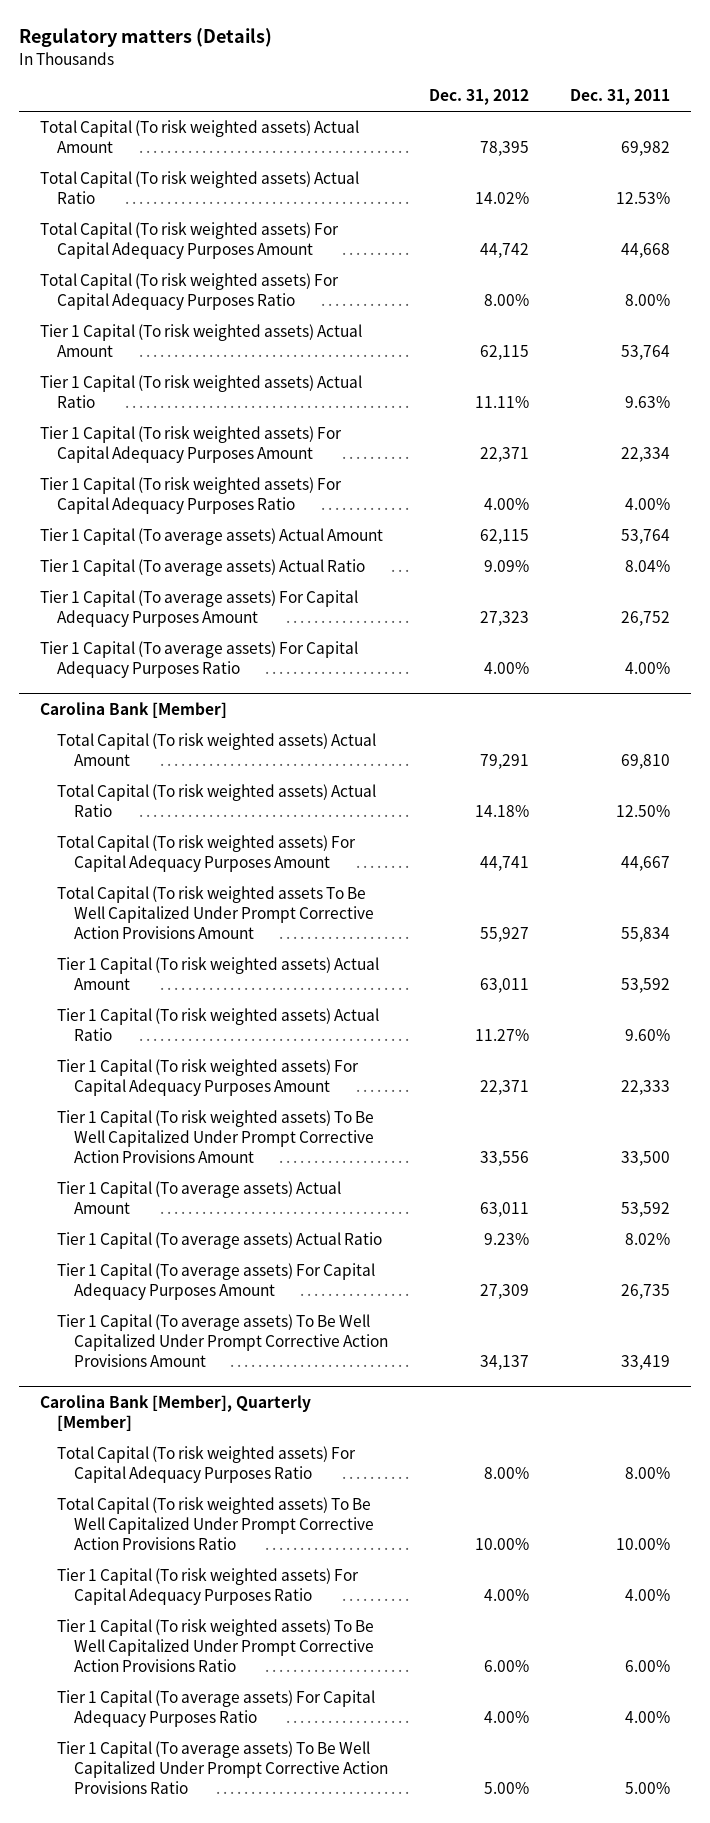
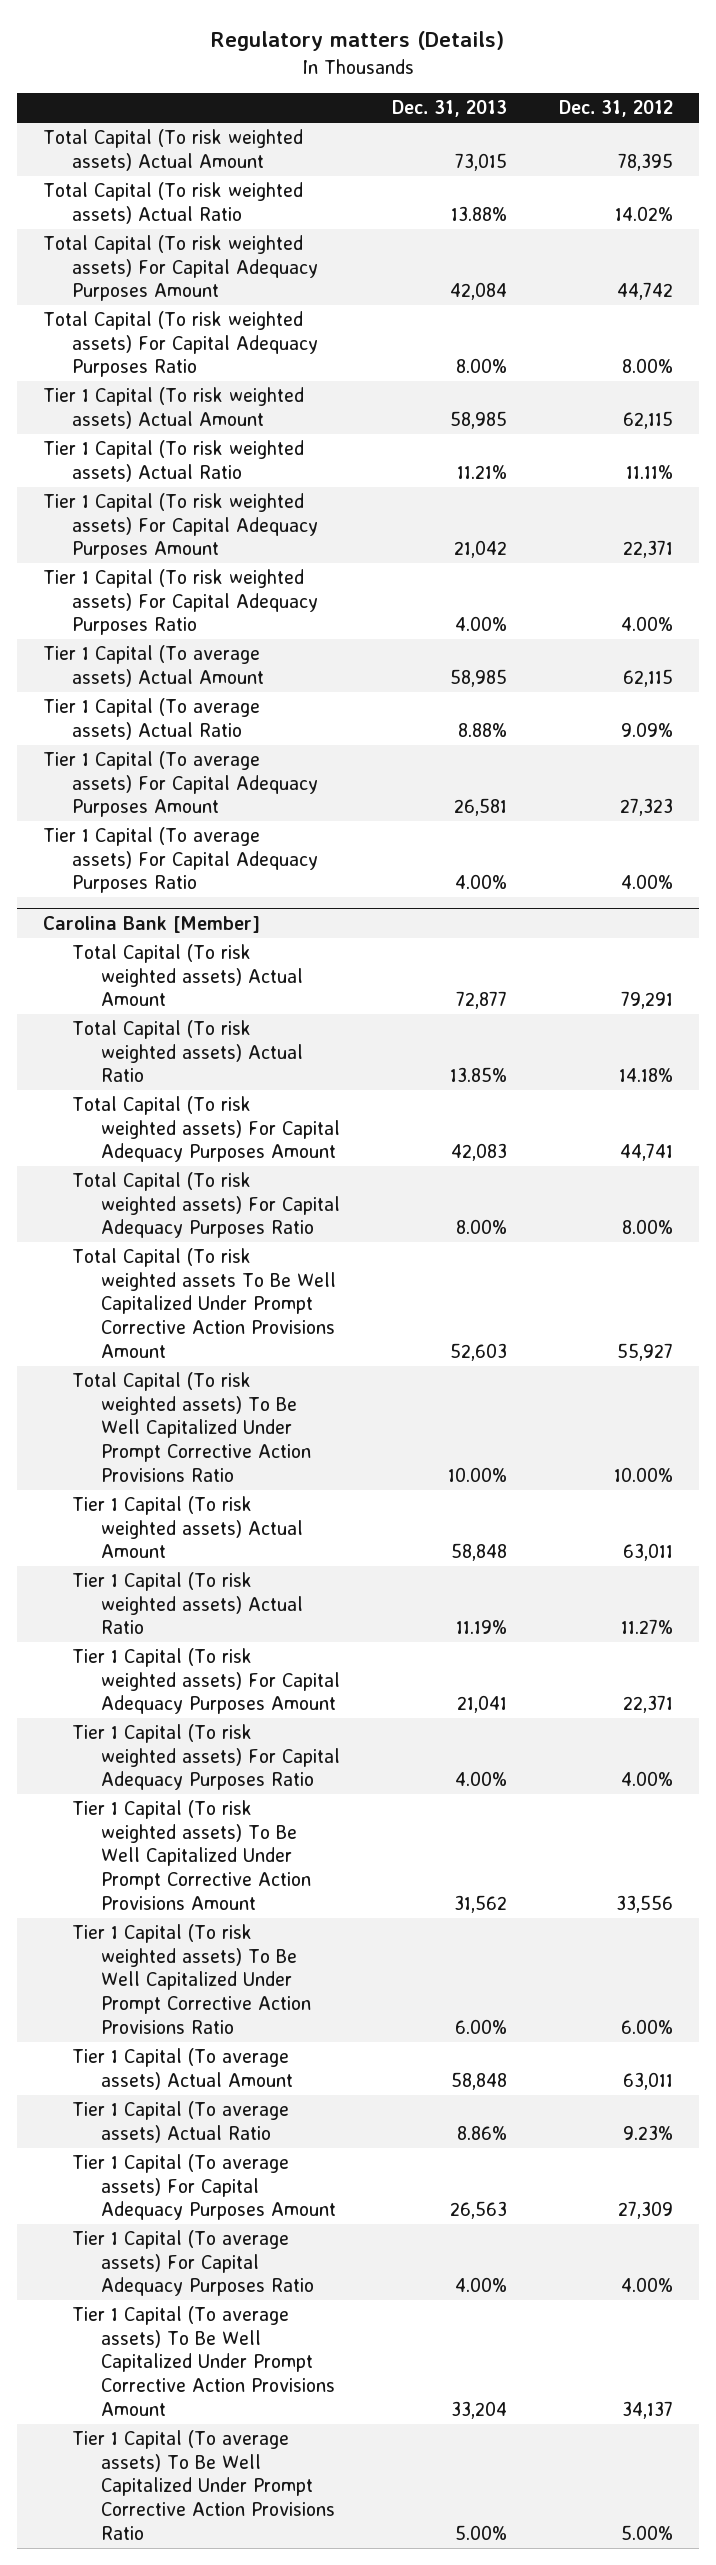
- | Dec. 31, 2012 | Dec. 31, 2011
+ | Dec. 31, 2013 | Dec. 31, 2012
@ Carolina Bank [Member]
+ Total Capital (To risk weighted assets) For Capital Adequacy Purposes Ratio | 8.00% | 8.00%
+ Total Capital (To risk weighted assets) To Be Well Capitalized Under Prompt Corrective Action Provisions Ratio | 10.00% | 10.00%
+ Tier 1 Capital (To risk weighted assets) For Capital Adequacy Purposes Ratio | 4.00% | 4.00%
+ Tier 1 Capital (To risk weighted assets) To Be Well Capitalized Under Prompt Corrective Action Provisions Ratio | 6.00% | 6.00%
- Carolina Bank [Member], Quarterly [Member]
- Total Capital (To risk weighted assets) For Capital Adequacy Purposes Ratio | 8.00% | 8.00%
- Total Capital (To risk weighted assets) To Be Well Capitalized Under Prompt Corrective Action Provisions Ratio | 10.00% | 10.00%
- Tier 1 Capital (To risk weighted assets) For Capital Adequacy Purposes Ratio | 4.00% | 4.00%
- Tier 1 Capital (To risk weighted assets) To Be Well Capitalized Under Prompt Corrective Action Provisions Ratio | 6.00% | 6.00%
@ Carolina Bank [Member]
moved down: Tier 1 Capital (To average assets) To Be Well Capitalized Under Prompt Corrective Action Provisions Amount | 33,204 | 34,137

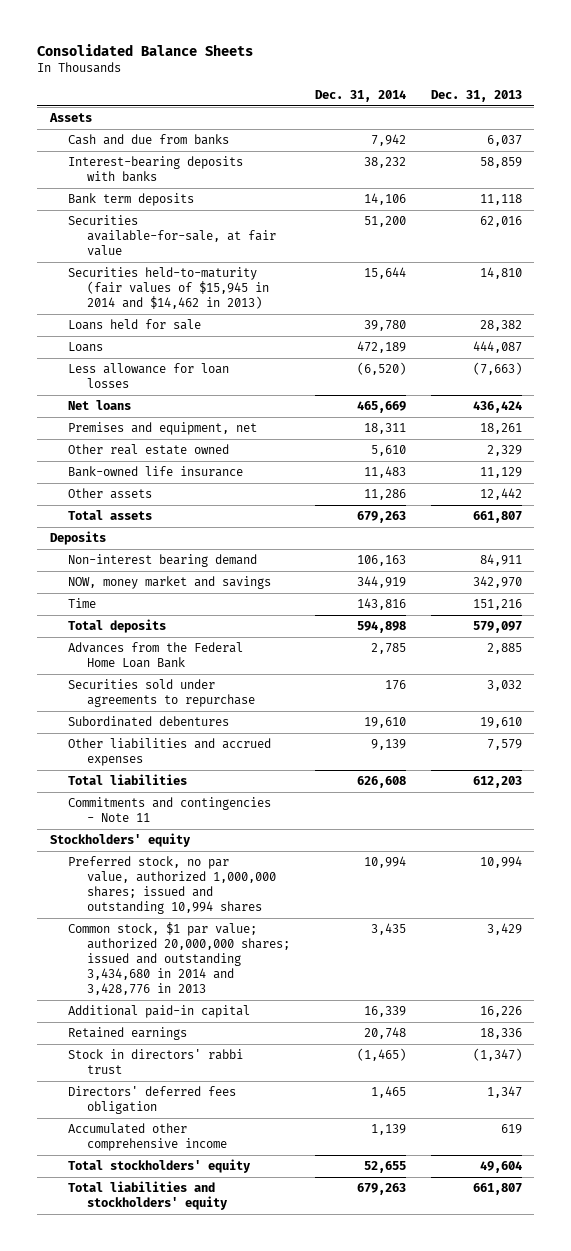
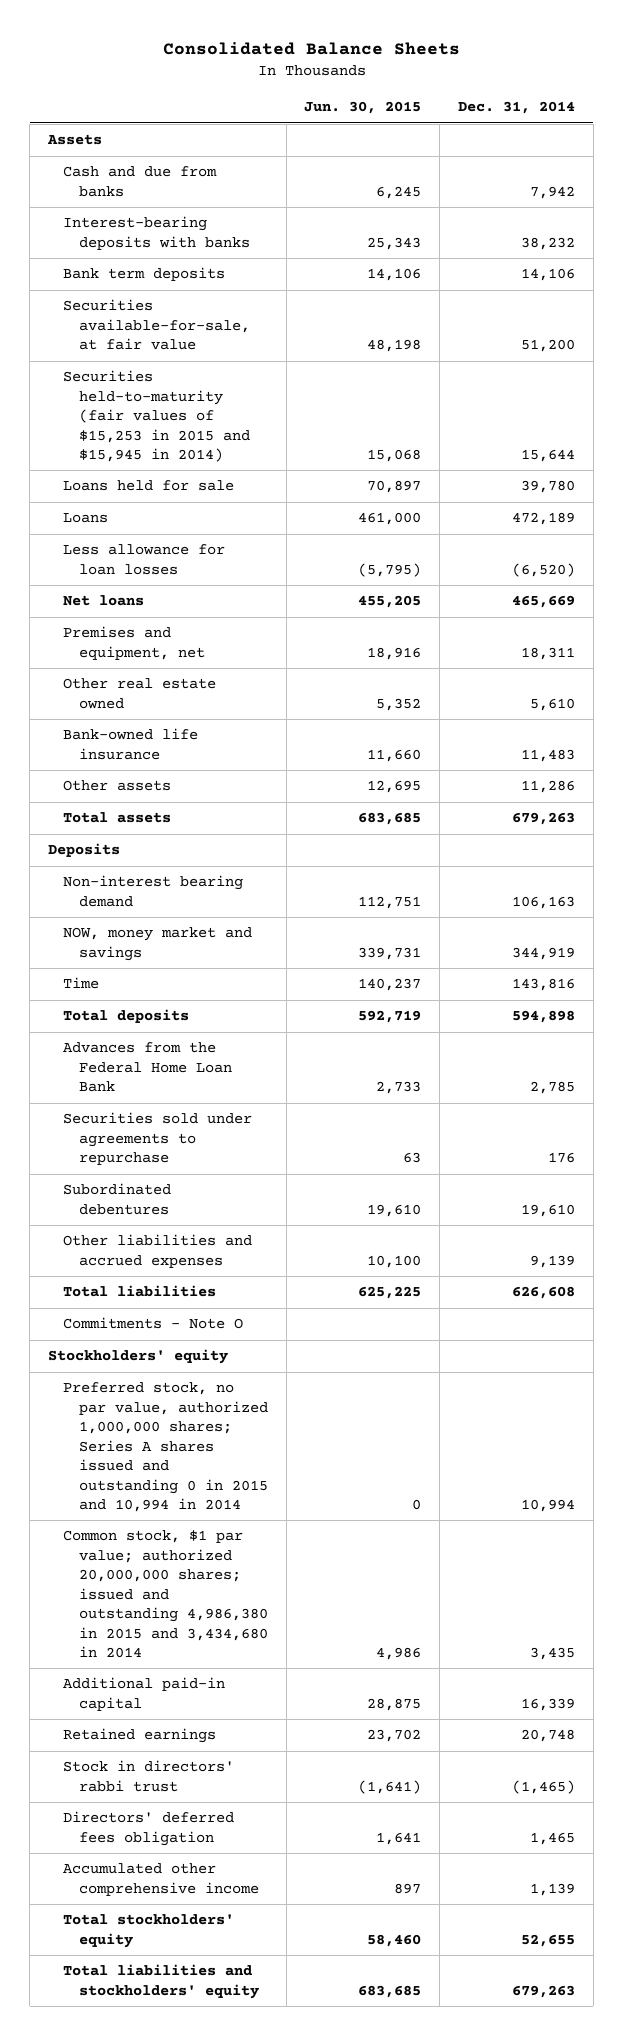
- | Dec. 31, 2014 | Dec. 31, 2013
+ | Jun. 30, 2015 | Dec. 31, 2014
- Securities held-to-maturity (fair values of $15,945 in 2014 and $14,462 in 2013) | 15,644 | 14,810
+ Securities held-to-maturity (fair values of $15,253 in 2015 and $15,945 in 2014) | 15,068 | 15,644
- Commitments and contingencies - Note 11
+ Commitments - Note O
- Preferred stock, no par value, authorized 1,000,000 shares; issued and outstanding 10,994 shares | 10,994 | 10,994
- Common stock, $1 par value; authorized 20,000,000 shares; issued and outstanding 3,434,680 in 2014 and 3,428,776 in 2013 | 3,435 | 3,429
+ Preferred stock, no par value, authorized 1,000,000 shares; Series A shares issued and outstanding 0 in 2015 and 10,994 in 2014 | 0 | 10,994
+ Common stock, $1 par value; authorized 20,000,000 shares; issued and outstanding 4,986,380 in 2015 and 3,434,680 in 2014 | 4,986 | 3,435

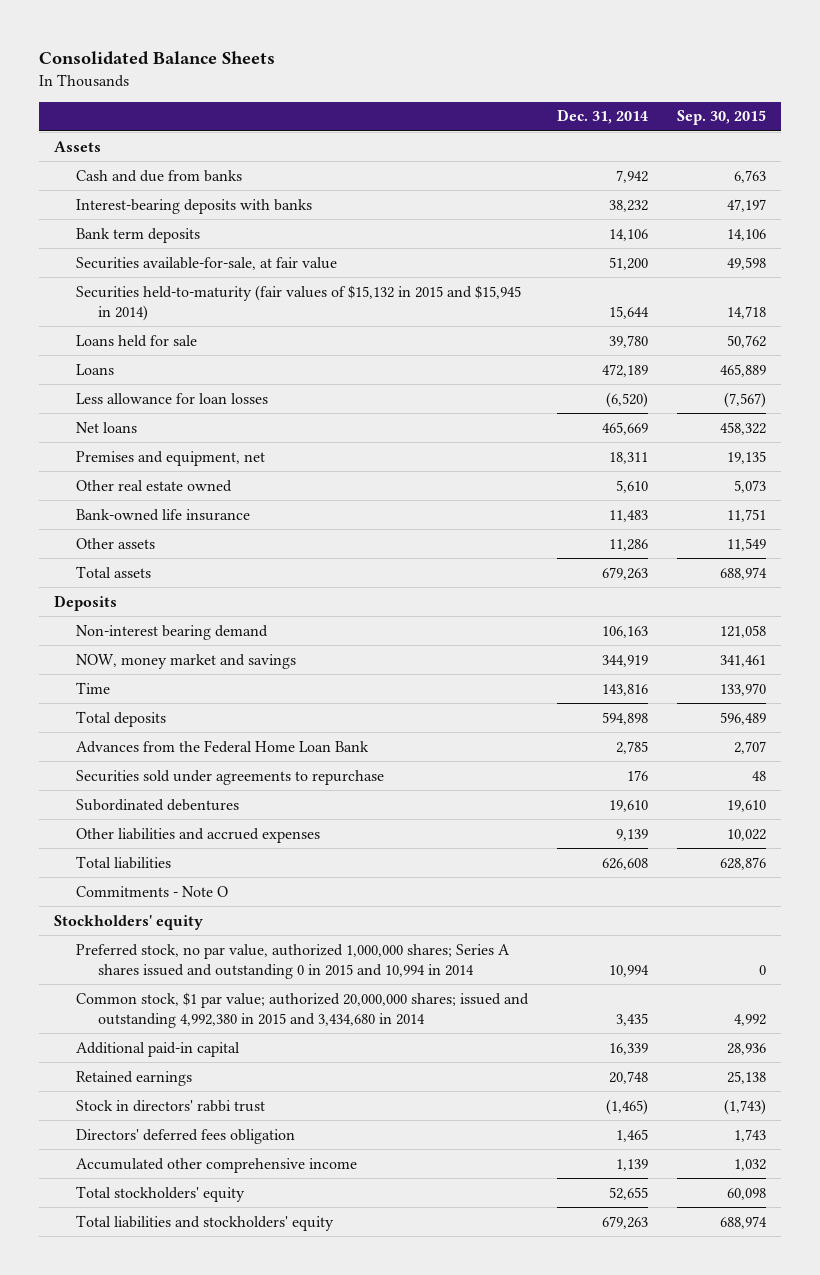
- | Jun. 30, 2015 | Dec. 31, 2014
+ | Dec. 31, 2014 | Sep. 30, 2015
- Securities held-to-maturity (fair values of $15,253 in 2015 and $15,945 in 2014) | 15,068 | 15,644
+ Securities held-to-maturity (fair values of $15,132 in 2015 and $15,945 in 2014) | 15,644 | 14,718
- Common stock, $1 par value; authorized 20,000,000 shares; issued and outstanding 4,986,380 in 2015 and 3,434,680 in 2014 | 4,986 | 3,435
+ Common stock, $1 par value; authorized 20,000,000 shares; issued and outstanding 4,992,380 in 2015 and 3,434,680 in 2014 | 3,435 | 4,992

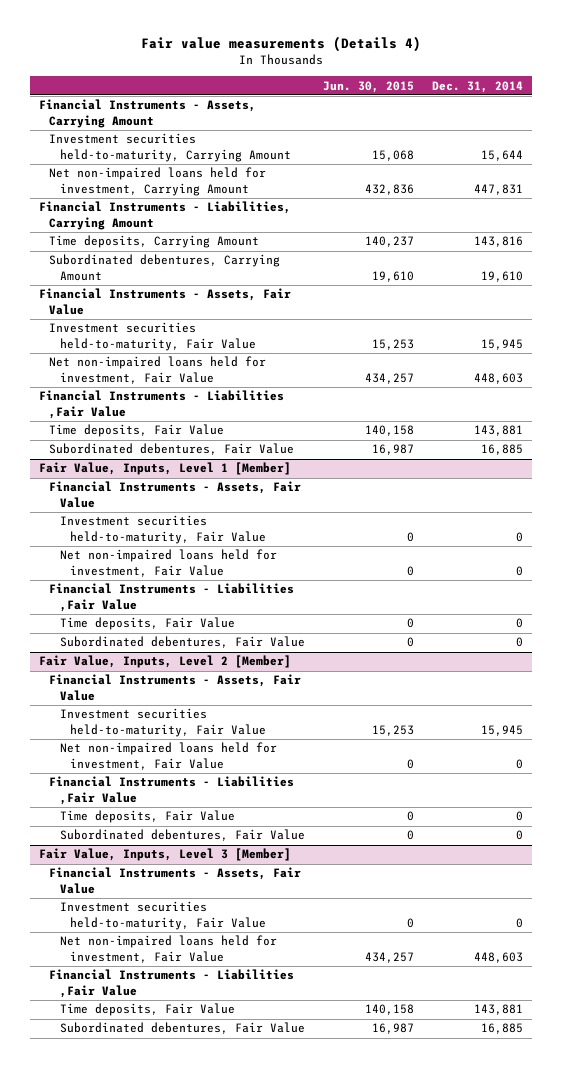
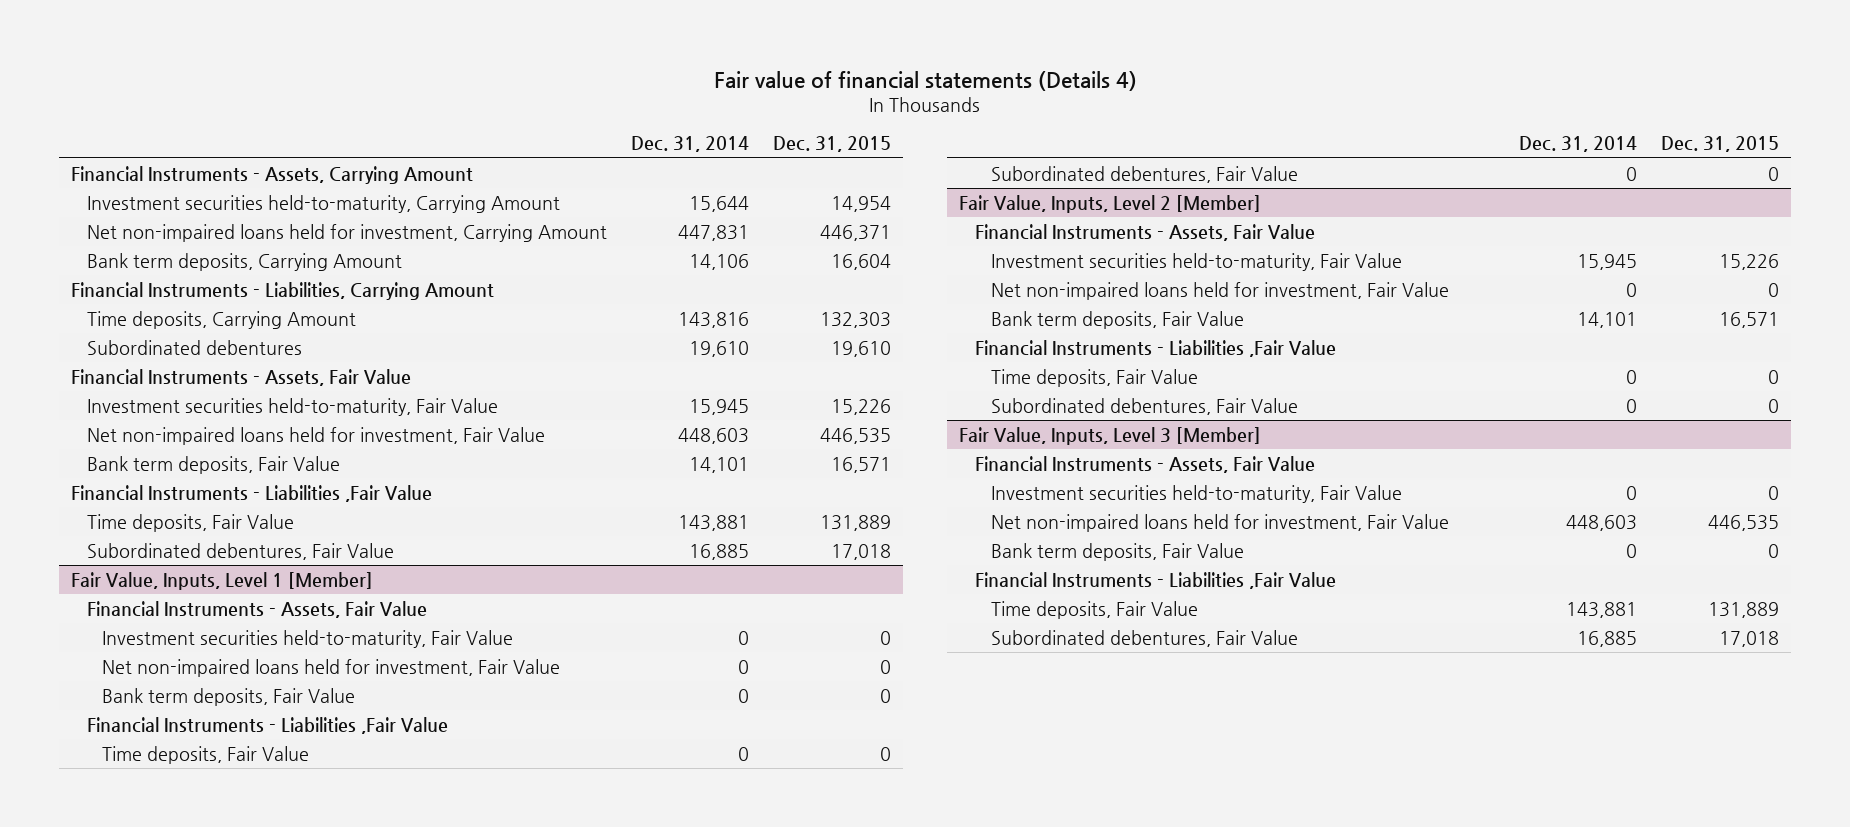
- Fair value measurements (Details 4)
+ Fair value of financial statements (Details 4)
- | Jun. 30, 2015 | Dec. 31, 2014
+ | Dec. 31, 2014 | Dec. 31, 2015
+ Bank term deposits, Carrying Amount | 14,106 | 16,604
- Subordinated debentures, Carrying Amount | 19,610 | 19,610
+ Subordinated debentures | 19,610 | 19,610
+ Bank term deposits, Fair Value | 14,101 | 16,571
@ Fair Value, Inputs, Level 1 [Member]
+ Bank term deposits, Fair Value | 0 | 0
@ Fair Value, Inputs, Level 2 [Member]
+ Bank term deposits, Fair Value | 14,101 | 16,571
@ Fair Value, Inputs, Level 3 [Member]
+ Bank term deposits, Fair Value | 0 | 0

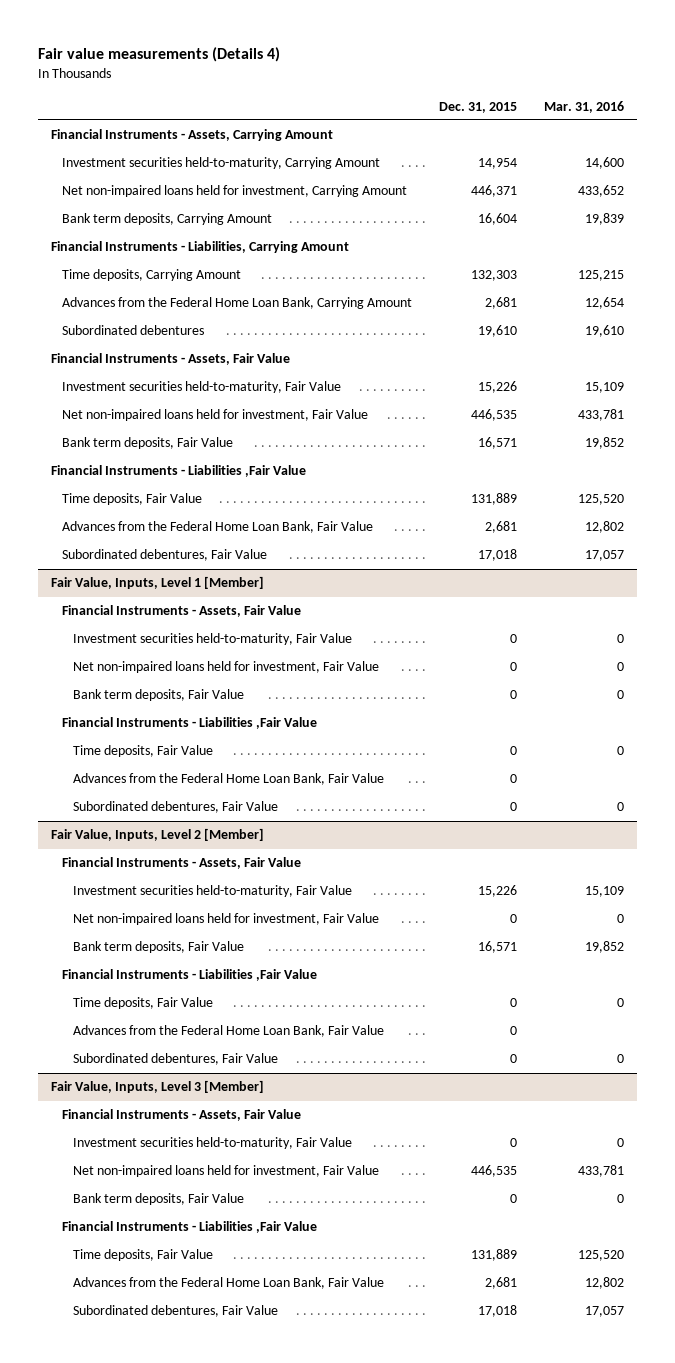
- Fair value of financial statements (Details 4)
+ Fair value measurements (Details 4)
- | Dec. 31, 2014 | Dec. 31, 2015
+ | Dec. 31, 2015 | Mar. 31, 2016
+ Advances from the Federal Home Loan Bank, Carrying Amount | 2,681 | 12,654
+ Advances from the Federal Home Loan Bank, Fair Value | 2,681 | 12,802
@ Fair Value, Inputs, Level 1 [Member]
+ Advances from the Federal Home Loan Bank, Fair Value | 0 |
@ Fair Value, Inputs, Level 2 [Member]
+ Advances from the Federal Home Loan Bank, Fair Value | 0 |
@ Fair Value, Inputs, Level 3 [Member]
+ Advances from the Federal Home Loan Bank, Fair Value | 2,681 | 12,802

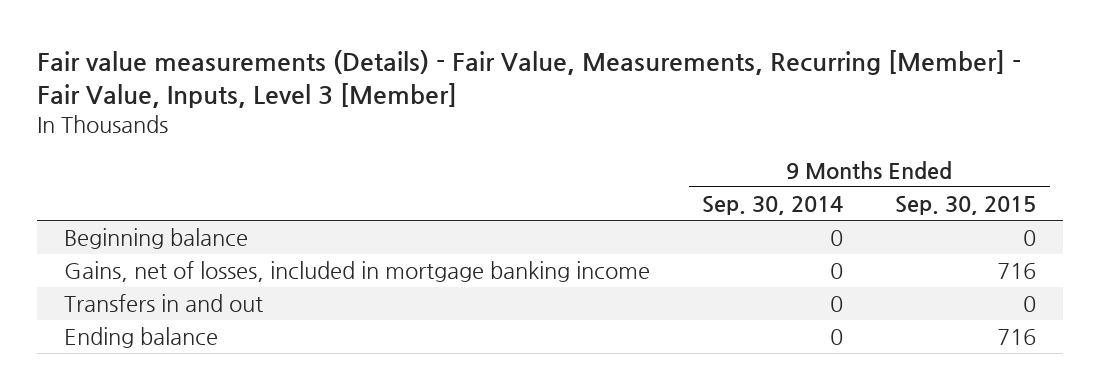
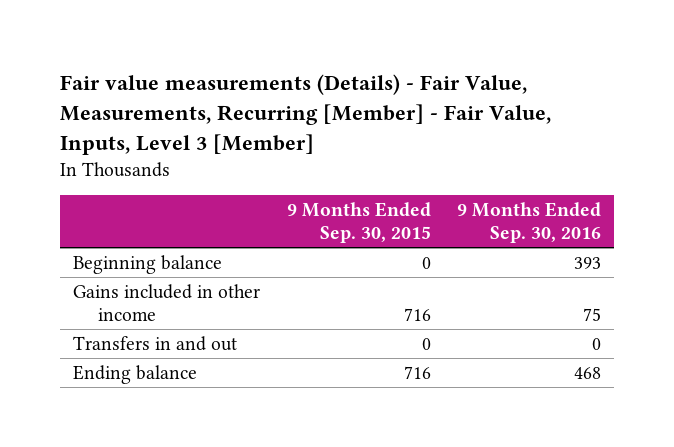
- | 9 Months Ended Sep. 30, 2014 | 9 Months Ended Sep. 30, 2015
+ | 9 Months Ended Sep. 30, 2015 | 9 Months Ended Sep. 30, 2016
- Gains, net of losses, included in mortgage banking income | 0 | 716
+ Gains included in other income | 716 | 75

